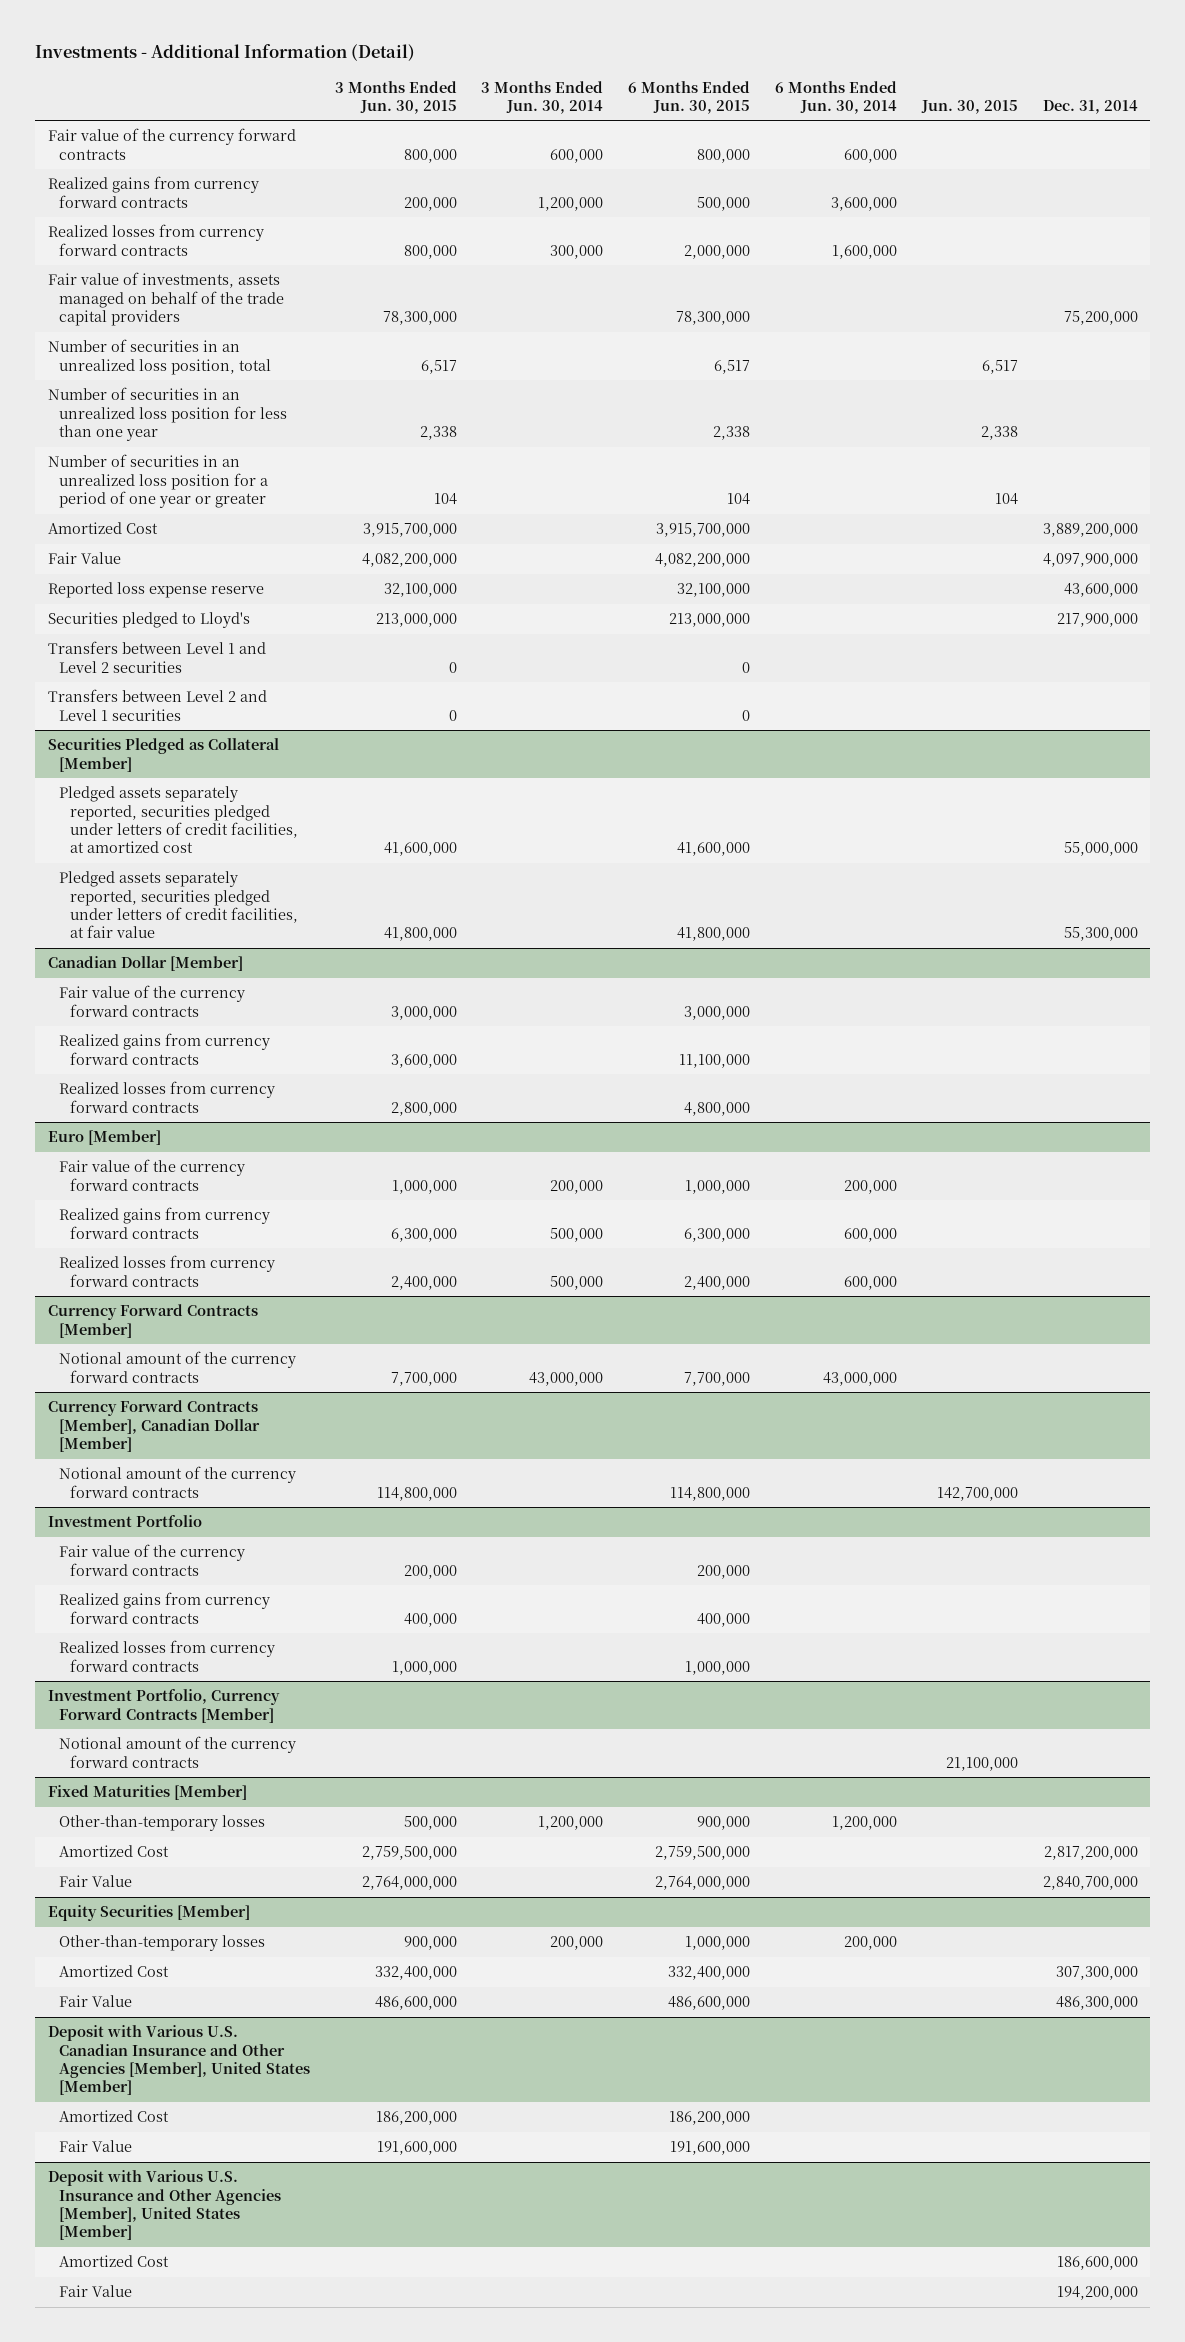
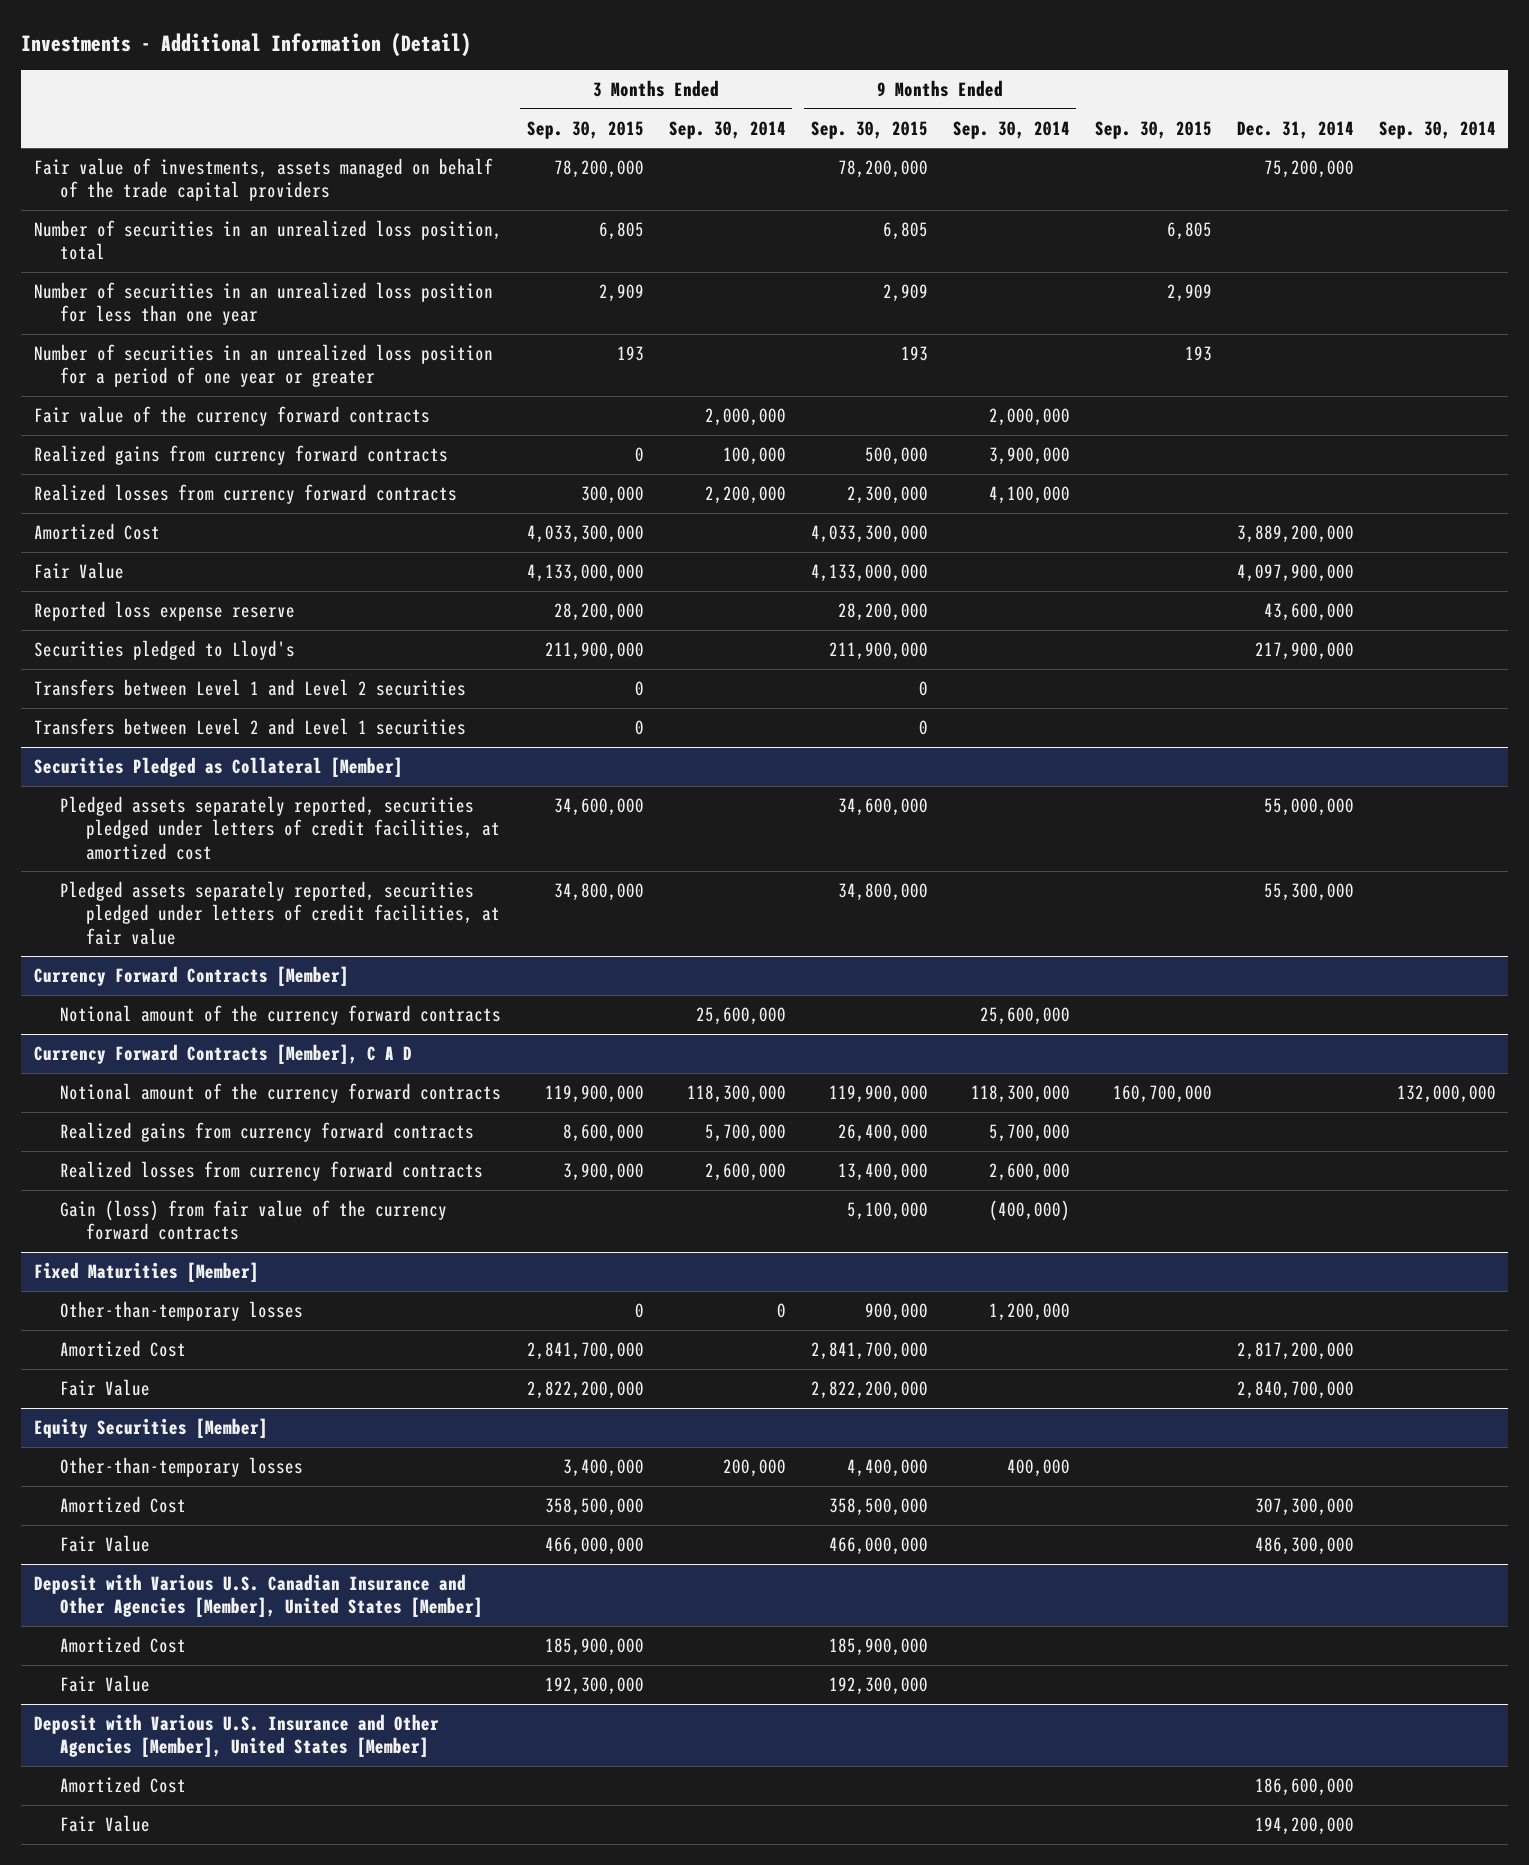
- | 3 Months Ended Jun. 30, 2015 | 3 Months Ended Jun. 30, 2014 | 6 Months Ended Jun. 30, 2015 | 6 Months Ended Jun. 30, 2014 | Jun. 30, 2015 | Dec. 31, 2014
+ | 3 Months Ended Sep. 30, 2015 | 3 Months Ended Sep. 30, 2014 | 9 Months Ended Sep. 30, 2015 | 9 Months Ended Sep. 30, 2014 | Sep. 30, 2015 | Dec. 31, 2014 | Sep. 30, 2014
moved down: Fair value of the currency forward contracts | | 2,000,000 | | 2,000,000 | | |
moved down: Realized gains from currency forward contracts | 0 | 100,000 | 500,000 | 3,900,000 | | |
moved down: Realized losses from currency forward contracts | 300,000 | 2,200,000 | 2,300,000 | 4,100,000 | | |
- Canadian Dollar [Member]
- Fair value of the currency forward contracts | 3,000,000 | | 3,000,000 | | |
- Realized gains from currency forward contracts | 3,600,000 | | 11,100,000 | | |
- Realized losses from currency forward contracts | 2,800,000 | | 4,800,000 | | |
- Euro [Member]
- Fair value of the currency forward contracts | 1,000,000 | 200,000 | 1,000,000 | 200,000 | |
- Realized gains from currency forward contracts | 6,300,000 | 500,000 | 6,300,000 | 600,000 | |
- Realized losses from currency forward contracts | 2,400,000 | 500,000 | 2,400,000 | 600,000 | |
- Currency Forward Contracts [Member], Canadian Dollar [Member]
- Notional amount of the currency forward contracts | 114,800,000 | | 114,800,000 | | 142,700,000 |
- Investment Portfolio
- Fair value of the currency forward contracts | 200,000 | | 200,000 | | |
- Realized gains from currency forward contracts | 400,000 | | 400,000 | | |
- Realized losses from currency forward contracts | 1,000,000 | | 1,000,000 | | |
- Investment Portfolio, Currency Forward Contracts [Member]
- Notional amount of the currency forward contracts | | | | | 21,100,000 |
+ Currency Forward Contracts [Member], C A D
+ Notional amount of the currency forward contracts | 119,900,000 | 118,300,000 | 119,900,000 | 118,300,000 | 160,700,000 | | 132,000,000
+ Realized gains from currency forward contracts | 8,600,000 | 5,700,000 | 26,400,000 | 5,700,000 | | |
+ Realized losses from currency forward contracts | 3,900,000 | 2,600,000 | 13,400,000 | 2,600,000 | | |
+ Gain (loss) from fair value of the currency forward contracts | | | 5,100,000 | (400,000) | | |

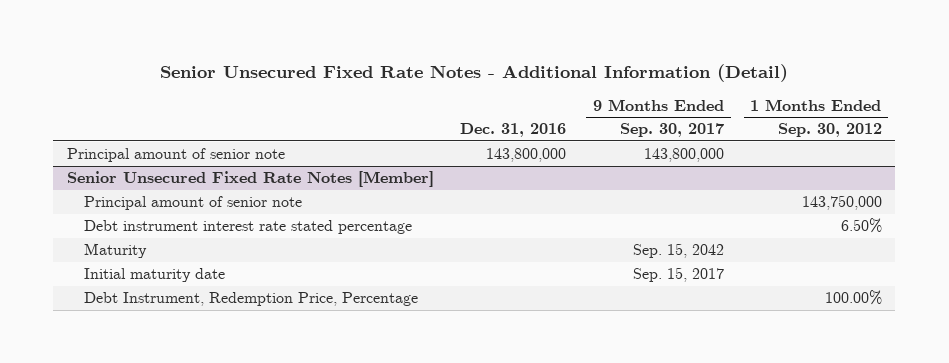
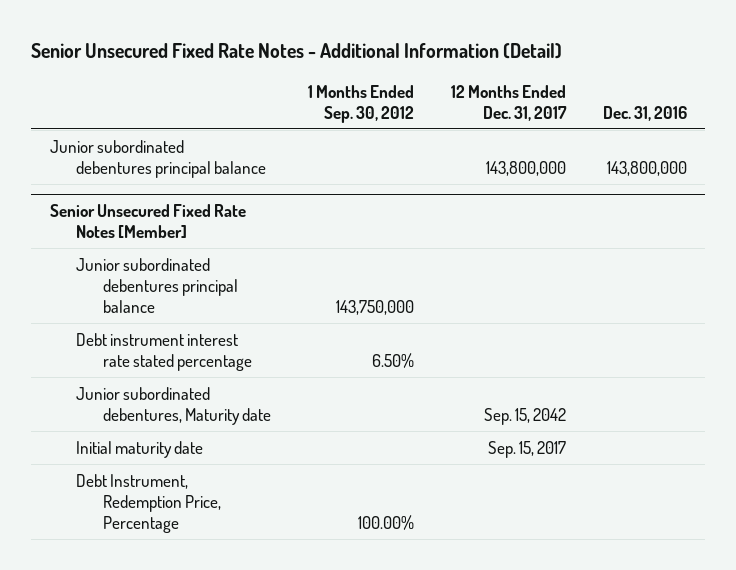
- | Dec. 31, 2016 | 9 Months Ended Sep. 30, 2017 | 1 Months Ended Sep. 30, 2012
+ | 1 Months Ended Sep. 30, 2012 | 12 Months Ended Dec. 31, 2017 | Dec. 31, 2016
- Principal amount of senior note | 143,800,000 | 143,800,000 |
+ Junior subordinated debentures principal balance | | 143,800,000 | 143,800,000
@ Senior Unsecured Fixed Rate Notes [Member]
- Principal amount of senior note | | | 143,750,000
+ Junior subordinated debentures principal balance | 143,750,000 | |
- Maturity | | Sep. 15, 2042 |
+ Junior subordinated debentures, Maturity date | | Sep. 15, 2042 |

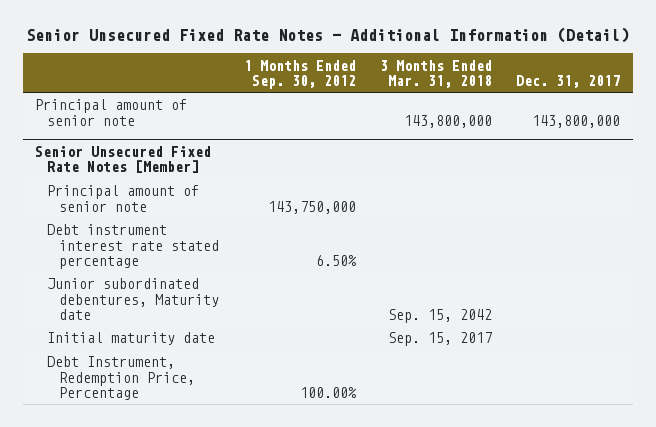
- | 1 Months Ended Sep. 30, 2012 | 12 Months Ended Dec. 31, 2017 | Dec. 31, 2016
+ | 1 Months Ended Sep. 30, 2012 | 3 Months Ended Mar. 31, 2018 | Dec. 31, 2017
- Junior subordinated debentures principal balance | | 143,800,000 | 143,800,000
+ Principal amount of senior note | | 143,800,000 | 143,800,000
@ Senior Unsecured Fixed Rate Notes [Member]
- Junior subordinated debentures principal balance | 143,750,000 | |
+ Principal amount of senior note | 143,750,000 | |

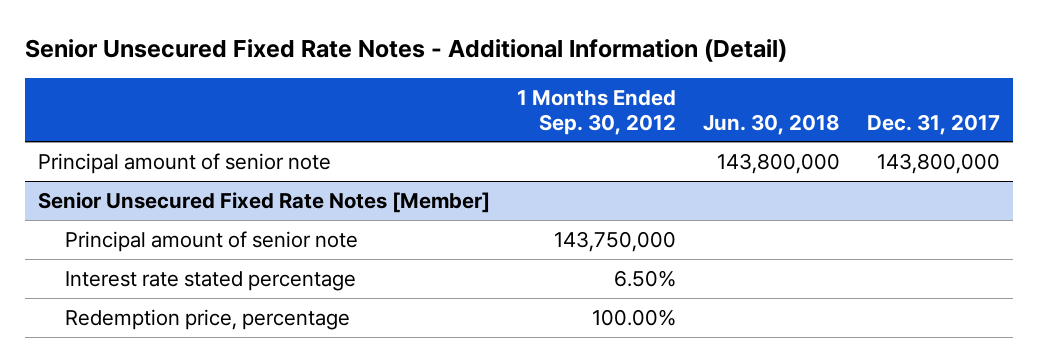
- | 1 Months Ended Sep. 30, 2012 | 3 Months Ended Mar. 31, 2018 | Dec. 31, 2017
+ | 1 Months Ended Sep. 30, 2012 | Jun. 30, 2018 | Dec. 31, 2017
@ Senior Unsecured Fixed Rate Notes [Member]
- Debt instrument interest rate stated percentage | 6.50% | |
- Junior subordinated debentures, Maturity date | | Sep. 15, 2042 |
- Initial maturity date | | Sep. 15, 2017 |
- Debt Instrument, Redemption Price, Percentage | 100.00% | |
+ Interest rate stated percentage | 6.50% | |
+ Redemption price, percentage | 100.00% | |

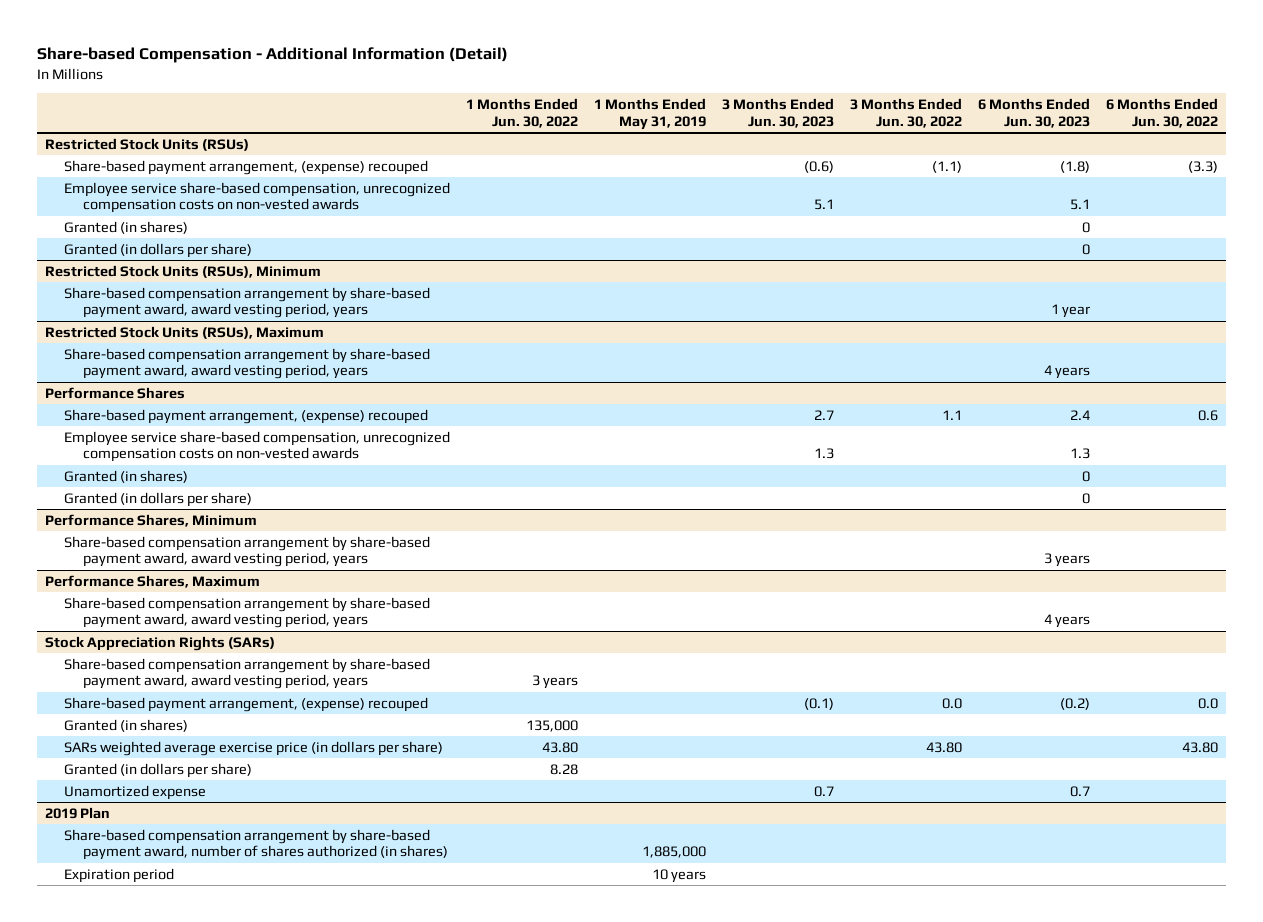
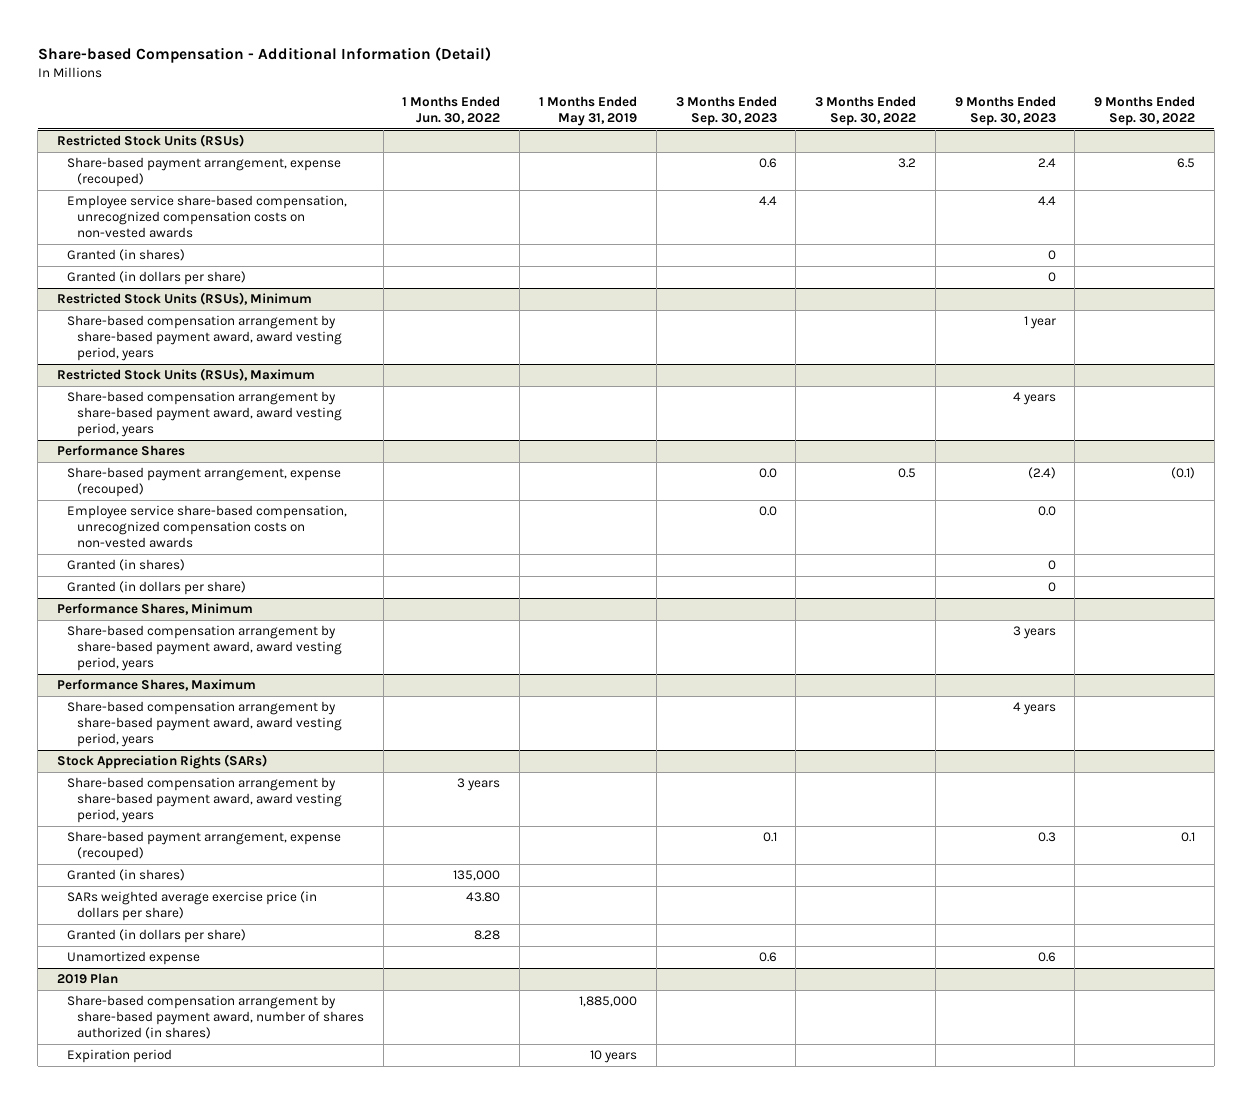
- | 1 Months Ended Jun. 30, 2022 | 1 Months Ended May 31, 2019 | 3 Months Ended Jun. 30, 2023 | 3 Months Ended Jun. 30, 2022 | 6 Months Ended Jun. 30, 2023 | 6 Months Ended Jun. 30, 2022
+ | 1 Months Ended Jun. 30, 2022 | 1 Months Ended May 31, 2019 | 3 Months Ended Sep. 30, 2023 | 3 Months Ended Sep. 30, 2022 | 9 Months Ended Sep. 30, 2023 | 9 Months Ended Sep. 30, 2022
@ Restricted Stock Units (RSUs)
- Share-based payment arrangement, (expense) recouped | | | (0.6) | (1.1) | (1.8) | (3.3)
+ Share-based payment arrangement, expense (recouped) | | | 0.6 | 3.2 | 2.4 | 6.5
@ Performance Shares
- Share-based payment arrangement, (expense) recouped | | | 2.7 | 1.1 | 2.4 | 0.6
+ Share-based payment arrangement, expense (recouped) | | | 0.0 | 0.5 | (2.4) | (0.1)
@ Stock Appreciation Rights (SARs)
- Share-based payment arrangement, (expense) recouped | | | (0.1) | 0.0 | (0.2) | 0.0
+ Share-based payment arrangement, expense (recouped) | | | 0.1 | | 0.3 | 0.1

